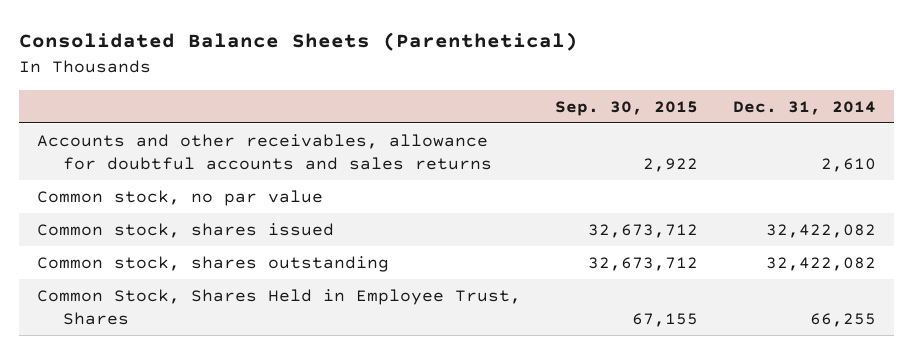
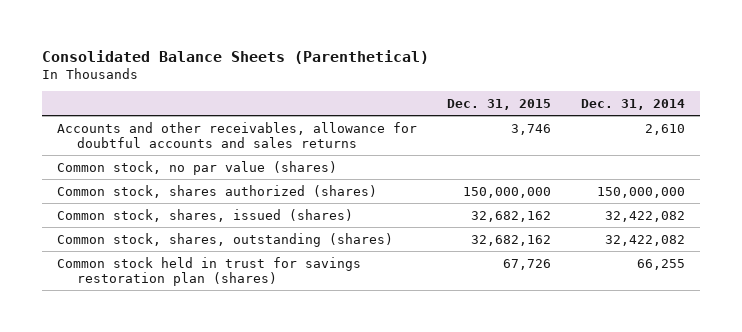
- | Sep. 30, 2015 | Dec. 31, 2014
+ | Dec. 31, 2015 | Dec. 31, 2014
- Common stock, no par value
- Common stock, shares issued | 32,673,712 | 32,422,082
- Common stock, shares outstanding | 32,673,712 | 32,422,082
- Common Stock, Shares Held in Employee Trust, Shares | 67,155 | 66,255
+ Common stock, no par value (shares)
+ Common stock, shares authorized (shares) | 150,000,000 | 150,000,000
+ Common stock, shares, issued (shares) | 32,682,162 | 32,422,082
+ Common stock, shares, outstanding (shares) | 32,682,162 | 32,422,082
+ Common stock held in trust for savings restoration plan (shares) | 67,726 | 66,255

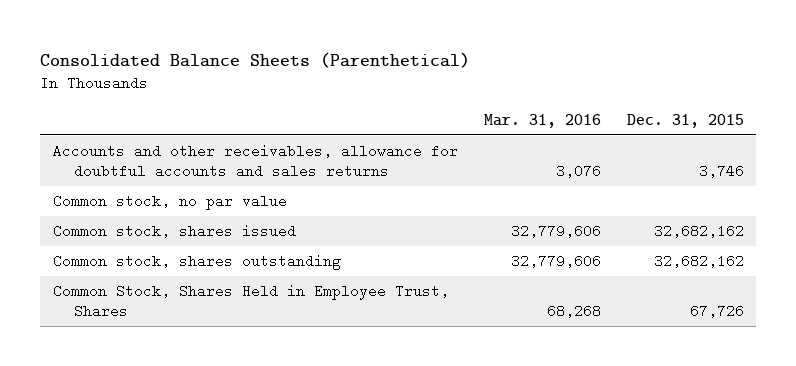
- | Dec. 31, 2015 | Dec. 31, 2014
+ | Mar. 31, 2016 | Dec. 31, 2015
- Common stock, no par value (shares)
- Common stock, shares authorized (shares) | 150,000,000 | 150,000,000
- Common stock, shares, issued (shares) | 32,682,162 | 32,422,082
- Common stock, shares, outstanding (shares) | 32,682,162 | 32,422,082
- Common stock held in trust for savings restoration plan (shares) | 67,726 | 66,255
+ Common stock, no par value
+ Common stock, shares issued | 32,779,606 | 32,682,162
+ Common stock, shares outstanding | 32,779,606 | 32,682,162
+ Common Stock, Shares Held in Employee Trust, Shares | 68,268 | 67,726

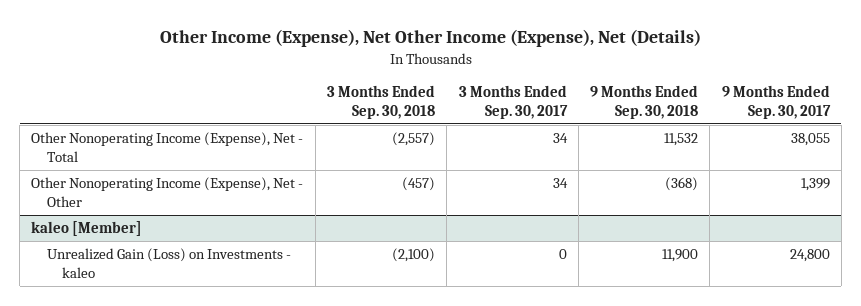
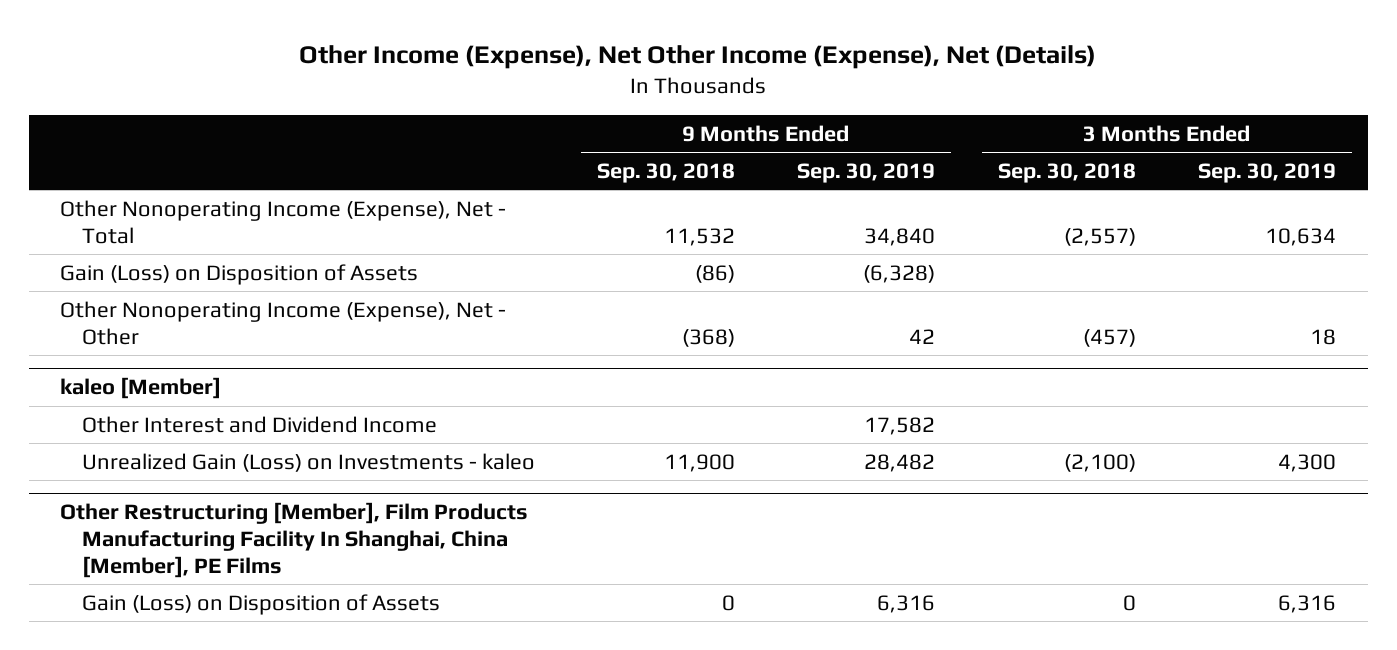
- | 3 Months Ended Sep. 30, 2018 | 3 Months Ended Sep. 30, 2017 | 9 Months Ended Sep. 30, 2018 | 9 Months Ended Sep. 30, 2017
+ | 9 Months Ended Sep. 30, 2018 | 9 Months Ended Sep. 30, 2019 | 3 Months Ended Sep. 30, 2018 | 3 Months Ended Sep. 30, 2019
+ Gain (Loss) on Disposition of Assets | (86) | (6,328) | |
@ kaleo [Member]
+ Other Interest and Dividend Income | | 17,582 | |
+ Other Restructuring [Member], Film Products Manufacturing Facility In Shanghai, China [Member], PE Films
+ Gain (Loss) on Disposition of Assets | 0 | 6,316 | 0 | 6,316

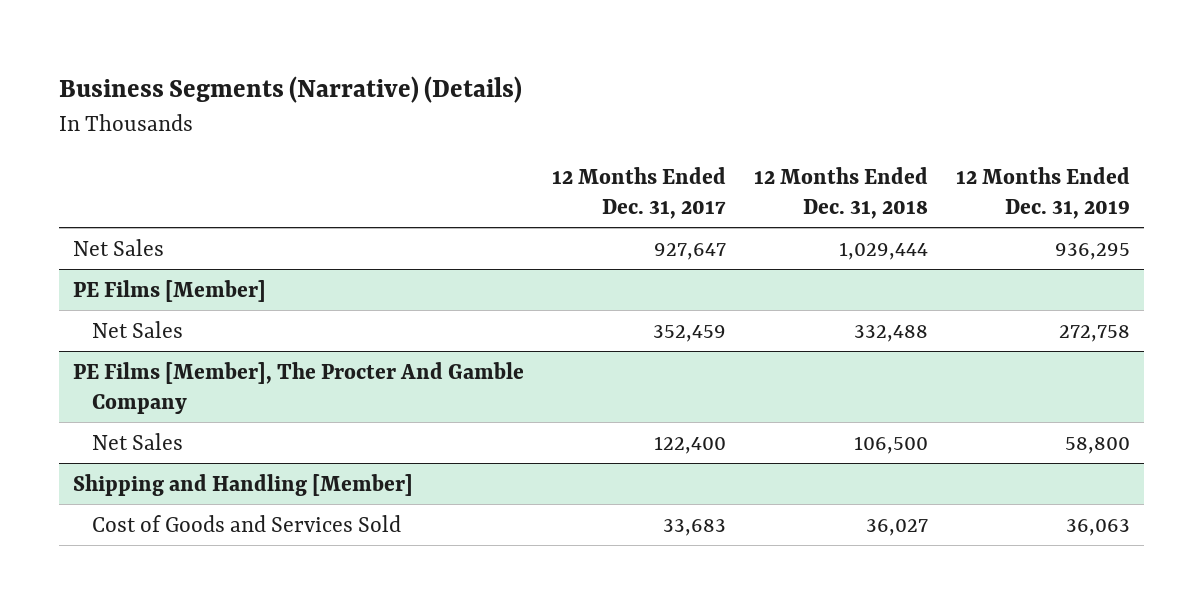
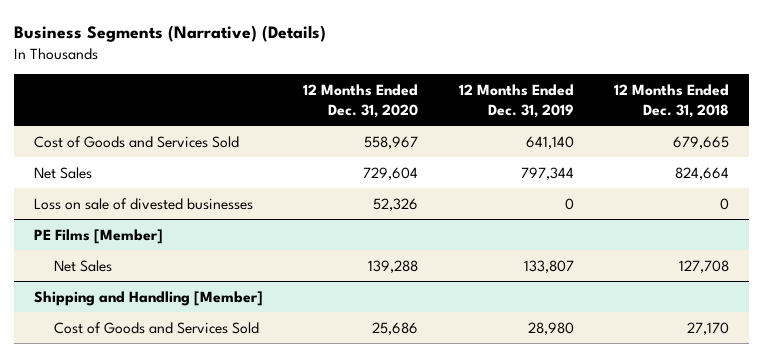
- | 12 Months Ended Dec. 31, 2017 | 12 Months Ended Dec. 31, 2018 | 12 Months Ended Dec. 31, 2019
+ | 12 Months Ended Dec. 31, 2020 | 12 Months Ended Dec. 31, 2019 | 12 Months Ended Dec. 31, 2018
- Net Sales | 927,647 | 1,029,444 | 936,295
+ Cost of Goods and Services Sold | 558,967 | 641,140 | 679,665
+ Net Sales | 729,604 | 797,344 | 824,664
+ Loss on sale of divested businesses | 52,326 | 0 | 0
@ PE Films [Member]
- Net Sales | 352,459 | 332,488 | 272,758
- PE Films [Member], The Procter And Gamble Company
- Net Sales | 122,400 | 106,500 | 58,800
@ PE Films [Member]
+ Net Sales | 139,288 | 133,807 | 127,708
@ Shipping and Handling [Member]
- Cost of Goods and Services Sold | 33,683 | 36,027 | 36,063
+ Cost of Goods and Services Sold | 25,686 | 28,980 | 27,170

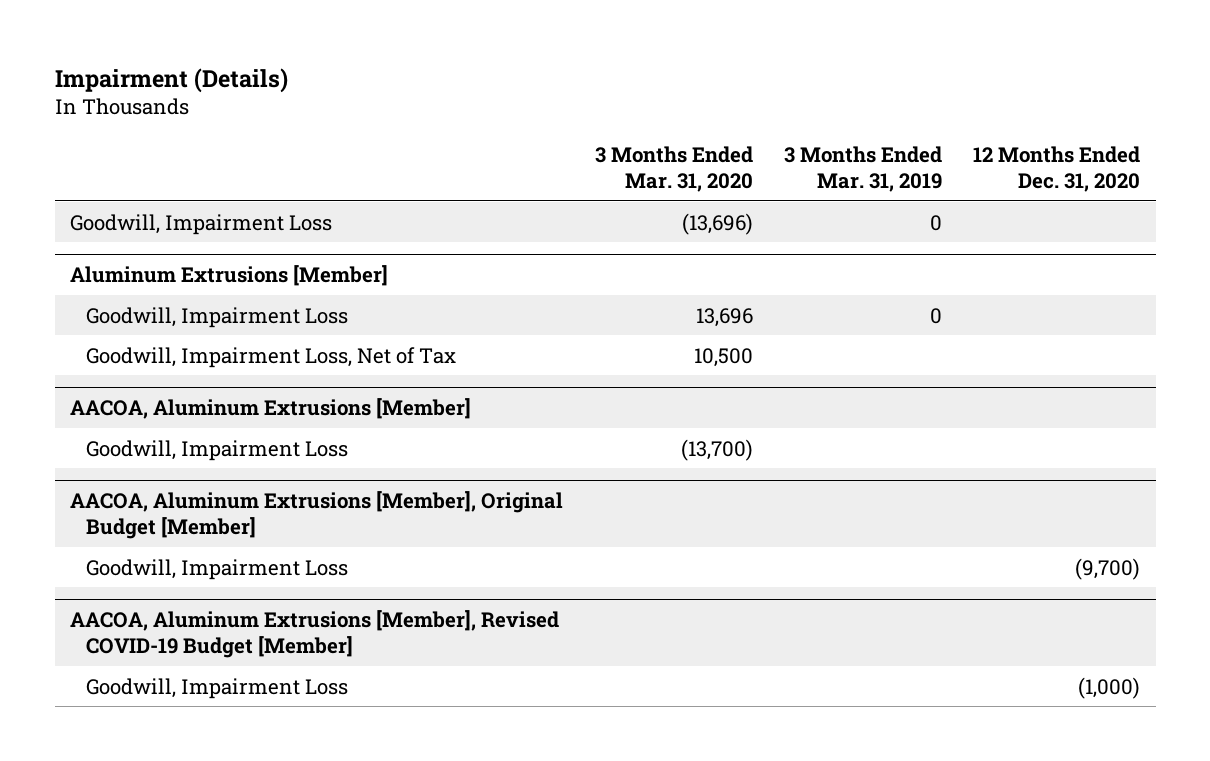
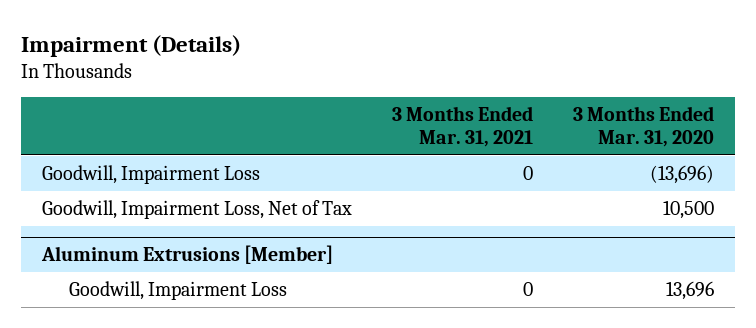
- | 3 Months Ended Mar. 31, 2020 | 3 Months Ended Mar. 31, 2019 | 12 Months Ended Dec. 31, 2020
+ | 3 Months Ended Mar. 31, 2021 | 3 Months Ended Mar. 31, 2020
+ Goodwill, Impairment Loss, Net of Tax | | 10,500
@ Aluminum Extrusions [Member]
- Goodwill, Impairment Loss, Net of Tax | 10,500 | |
- AACOA, Aluminum Extrusions [Member]
- Goodwill, Impairment Loss | (13,700) | |
- AACOA, Aluminum Extrusions [Member], Original Budget [Member]
- Goodwill, Impairment Loss | | | (9,700)
- AACOA, Aluminum Extrusions [Member], Revised COVID-19 Budget [Member]
- Goodwill, Impairment Loss | | | (1,000)

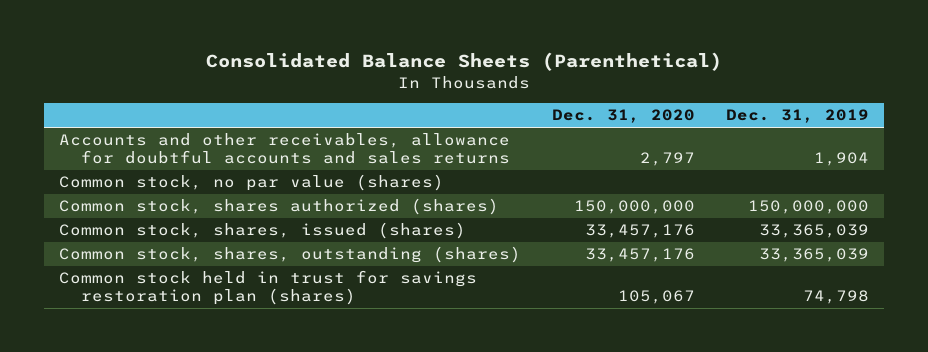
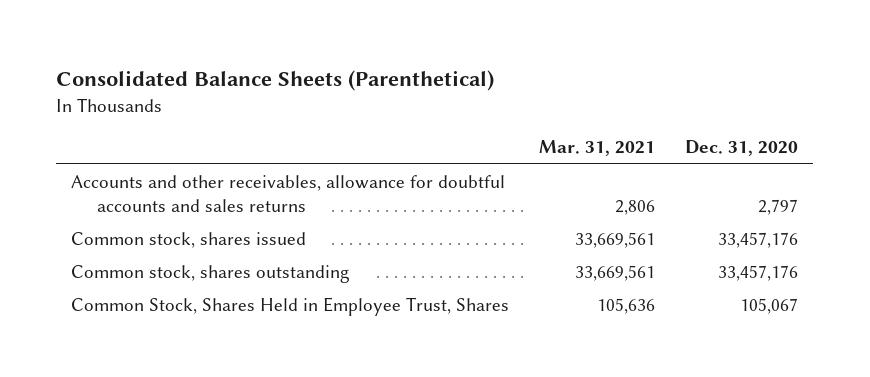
- | Dec. 31, 2020 | Dec. 31, 2019
+ | Mar. 31, 2021 | Dec. 31, 2020
- Common stock, no par value (shares)
- Common stock, shares authorized (shares) | 150,000,000 | 150,000,000
- Common stock, shares, issued (shares) | 33,457,176 | 33,365,039
- Common stock, shares, outstanding (shares) | 33,457,176 | 33,365,039
- Common stock held in trust for savings restoration plan (shares) | 105,067 | 74,798
+ Common stock, shares issued | 33,669,561 | 33,457,176
+ Common stock, shares outstanding | 33,669,561 | 33,457,176
+ Common Stock, Shares Held in Employee Trust, Shares | 105,636 | 105,067

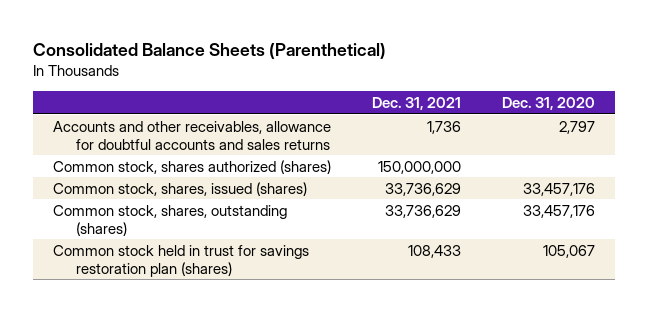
- | Mar. 31, 2021 | Dec. 31, 2020
+ | Dec. 31, 2021 | Dec. 31, 2020
- Common stock, shares issued | 33,669,561 | 33,457,176
- Common stock, shares outstanding | 33,669,561 | 33,457,176
- Common Stock, Shares Held in Employee Trust, Shares | 105,636 | 105,067
+ Common stock, shares authorized (shares) | 150,000,000 |
+ Common stock, shares, issued (shares) | 33,736,629 | 33,457,176
+ Common stock, shares, outstanding (shares) | 33,736,629 | 33,457,176
+ Common stock held in trust for savings restoration plan (shares) | 108,433 | 105,067

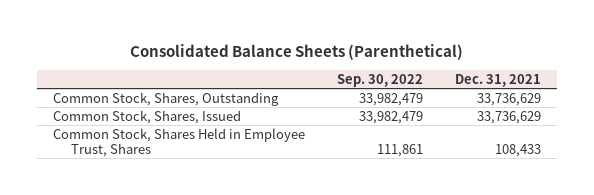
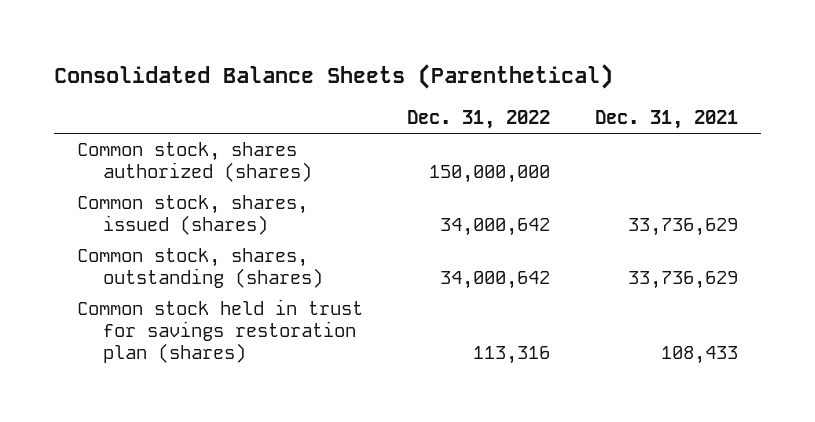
- | Sep. 30, 2022 | Dec. 31, 2021
+ | Dec. 31, 2022 | Dec. 31, 2021
- Common Stock, Shares, Outstanding | 33,982,479 | 33,736,629
- Common Stock, Shares, Issued | 33,982,479 | 33,736,629
- Common Stock, Shares Held in Employee Trust, Shares | 111,861 | 108,433
+ Common stock, shares authorized (shares) | 150,000,000 |
+ Common stock, shares, issued (shares) | 34,000,642 | 33,736,629
+ Common stock, shares, outstanding (shares) | 34,000,642 | 33,736,629
+ Common stock held in trust for savings restoration plan (shares) | 113,316 | 108,433

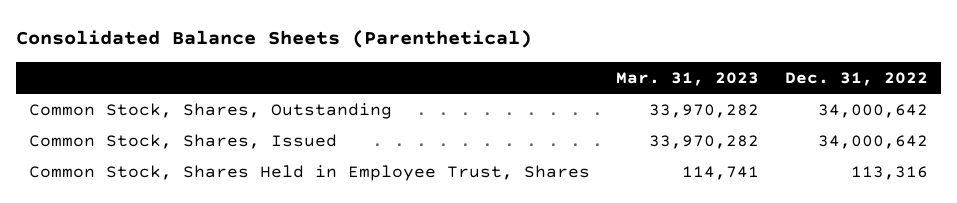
- | Dec. 31, 2022 | Dec. 31, 2021
+ | Mar. 31, 2023 | Dec. 31, 2022
- Common stock, shares authorized (shares) | 150,000,000 |
- Common stock, shares, issued (shares) | 34,000,642 | 33,736,629
- Common stock, shares, outstanding (shares) | 34,000,642 | 33,736,629
- Common stock held in trust for savings restoration plan (shares) | 113,316 | 108,433
+ Common Stock, Shares, Outstanding | 33,970,282 | 34,000,642
+ Common Stock, Shares, Issued | 33,970,282 | 34,000,642
+ Common Stock, Shares Held in Employee Trust, Shares | 114,741 | 113,316

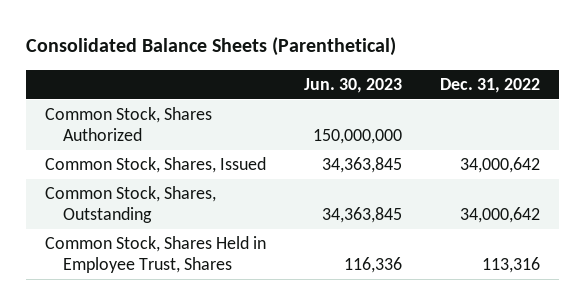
- | Mar. 31, 2023 | Dec. 31, 2022
+ | Jun. 30, 2023 | Dec. 31, 2022
+ Common Stock, Shares Authorized | 150,000,000 |
moved down: Common Stock, Shares, Outstanding | 34,363,845 | 34,000,642

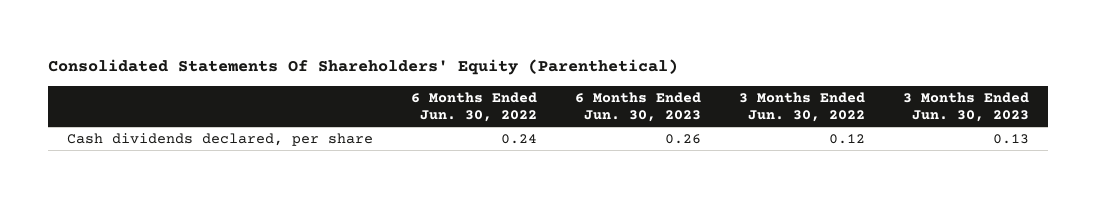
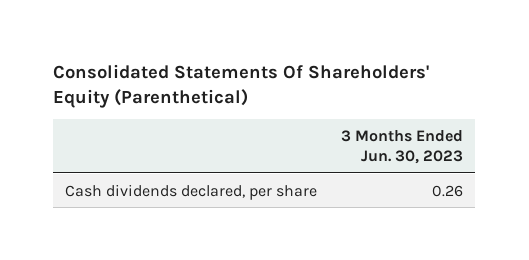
- | 6 Months Ended Jun. 30, 2022 | 6 Months Ended Jun. 30, 2023 | 3 Months Ended Jun. 30, 2022 | 3 Months Ended Jun. 30, 2023
+ | 3 Months Ended Jun. 30, 2023
- Cash dividends declared, per share | 0.24 | 0.26 | 0.12 | 0.13
+ Cash dividends declared, per share | 0.26

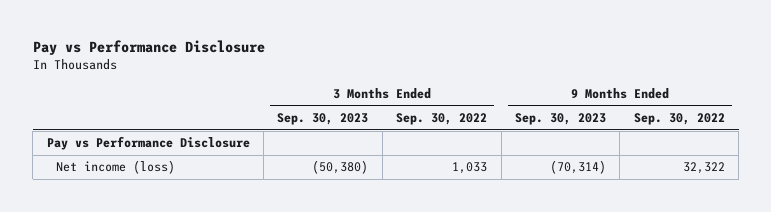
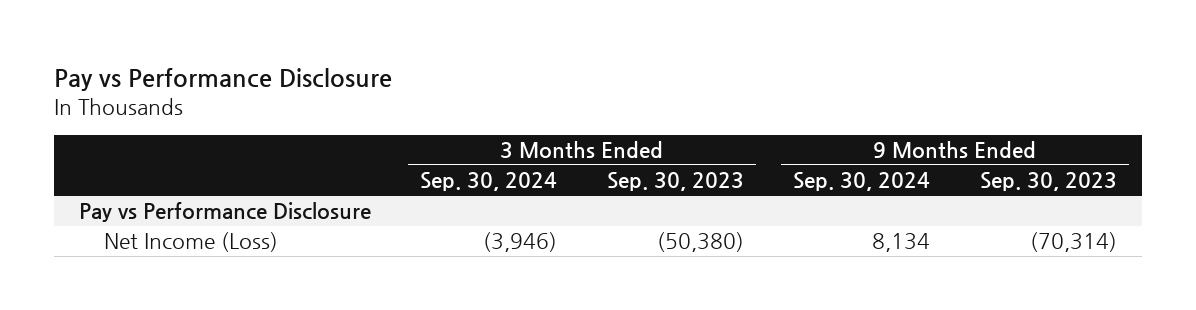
- | 3 Months Ended Sep. 30, 2023 | 3 Months Ended Sep. 30, 2022 | 9 Months Ended Sep. 30, 2023 | 9 Months Ended Sep. 30, 2022
+ | 3 Months Ended Sep. 30, 2024 | 3 Months Ended Sep. 30, 2023 | 9 Months Ended Sep. 30, 2024 | 9 Months Ended Sep. 30, 2023
- Net income (loss) | (50,380) | 1,033 | (70,314) | 32,322
+ Net Income (Loss) | (3,946) | (50,380) | 8,134 | (70,314)

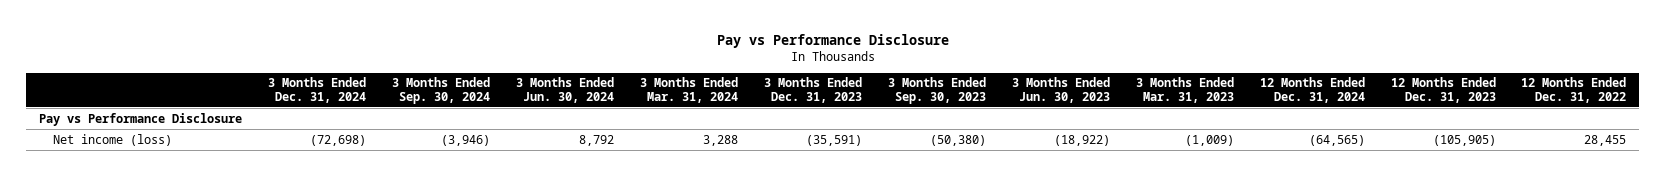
- | 3 Months Ended Sep. 30, 2024 | 3 Months Ended Sep. 30, 2023 | 9 Months Ended Sep. 30, 2024 | 9 Months Ended Sep. 30, 2023
+ | 3 Months Ended Dec. 31, 2024 | 3 Months Ended Sep. 30, 2024 | 3 Months Ended Jun. 30, 2024 | 3 Months Ended Mar. 31, 2024 | 3 Months Ended Dec. 31, 2023 | 3 Months Ended Sep. 30, 2023 | 3 Months Ended Jun. 30, 2023 | 3 Months Ended Mar. 31, 2023 | 12 Months Ended Dec. 31, 2024 | 12 Months Ended Dec. 31, 2023 | 12 Months Ended Dec. 31, 2022
- Net Income (Loss) | (3,946) | (50,380) | 8,134 | (70,314)
+ Net income (loss) | (72,698) | (3,946) | 8,792 | 3,288 | (35,591) | (50,380) | (18,922) | (1,009) | (64,565) | (105,905) | 28,455

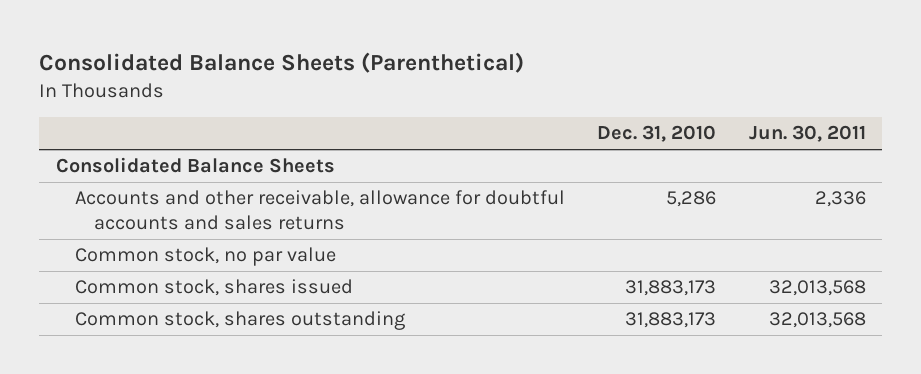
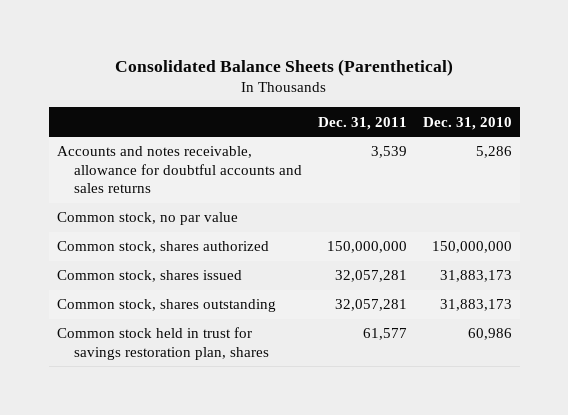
- | Dec. 31, 2010 | Jun. 30, 2011
+ | Dec. 31, 2011 | Dec. 31, 2010
- Consolidated Balance Sheets
- Accounts and other receivable, allowance for doubtful accounts and sales returns | 5,286 | 2,336
+ Accounts and notes receivable, allowance for doubtful accounts and sales returns | 3,539 | 5,286
+ Common stock, shares authorized | 150,000,000 | 150,000,000
+ Common stock held in trust for savings restoration plan, shares | 61,577 | 60,986

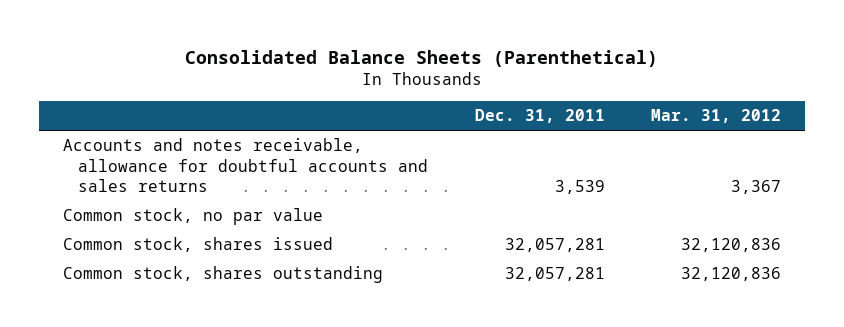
- | Dec. 31, 2011 | Dec. 31, 2010
+ | Dec. 31, 2011 | Mar. 31, 2012
- Common stock, shares authorized | 150,000,000 | 150,000,000
- Common stock held in trust for savings restoration plan, shares | 61,577 | 60,986

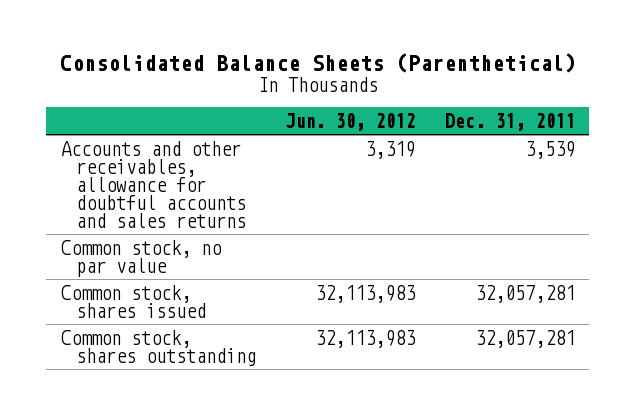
- | Dec. 31, 2011 | Mar. 31, 2012
+ | Jun. 30, 2012 | Dec. 31, 2011
- Accounts and notes receivable, allowance for doubtful accounts and sales returns | 3,539 | 3,367
+ Accounts and other receivables, allowance for doubtful accounts and sales returns | 3,319 | 3,539

